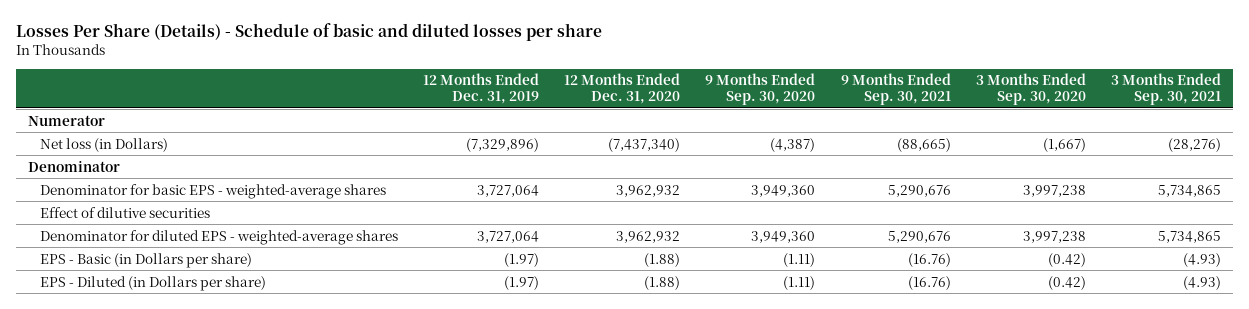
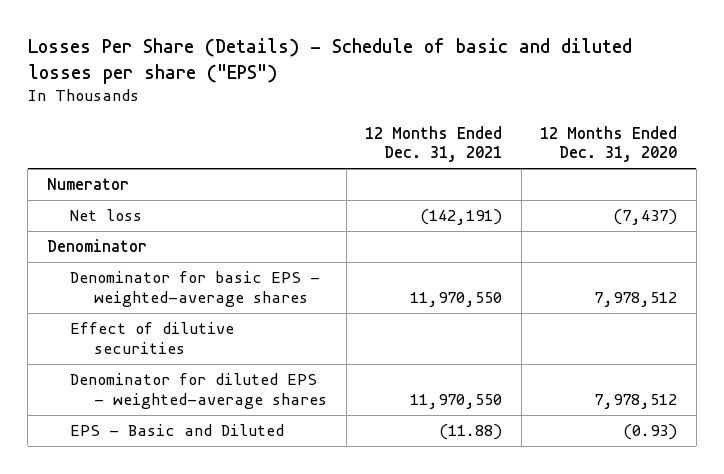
- Losses Per Share (Details) - Schedule of basic and diluted losses per share
+ Losses Per Share (Details) - Schedule of basic and diluted losses per share ("EPS")
- | 12 Months Ended Dec. 31, 2019 | 12 Months Ended Dec. 31, 2020 | 9 Months Ended Sep. 30, 2020 | 9 Months Ended Sep. 30, 2021 | 3 Months Ended Sep. 30, 2020 | 3 Months Ended Sep. 30, 2021
+ | 12 Months Ended Dec. 31, 2021 | 12 Months Ended Dec. 31, 2020
- Net loss (in Dollars) | (7,329,896) | (7,437,340) | (4,387) | (88,665) | (1,667) | (28,276)
+ Net loss | (142,191) | (7,437)
- Denominator for basic EPS - weighted-average shares | 3,727,064 | 3,962,932 | 3,949,360 | 5,290,676 | 3,997,238 | 5,734,865
+ Denominator for basic EPS - weighted-average shares | 11,970,550 | 7,978,512
- Denominator for diluted EPS - weighted-average shares | 3,727,064 | 3,962,932 | 3,949,360 | 5,290,676 | 3,997,238 | 5,734,865
- EPS - Basic (in Dollars per share) | (1.97) | (1.88) | (1.11) | (16.76) | (0.42) | (4.93)
- EPS - Diluted (in Dollars per share) | (1.97) | (1.88) | (1.11) | (16.76) | (0.42) | (4.93)
+ Denominator for diluted EPS - weighted-average shares | 11,970,550 | 7,978,512
+ EPS - Basic and Diluted | (11.88) | (0.93)

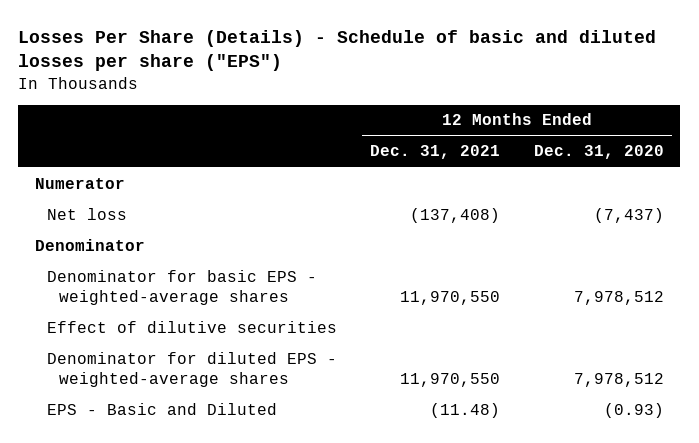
- Net loss | (142,191) | (7,437)
+ Net loss | (137,408) | (7,437)
- EPS - Basic and Diluted | (11.88) | (0.93)
+ EPS - Basic and Diluted | (11.48) | (0.93)

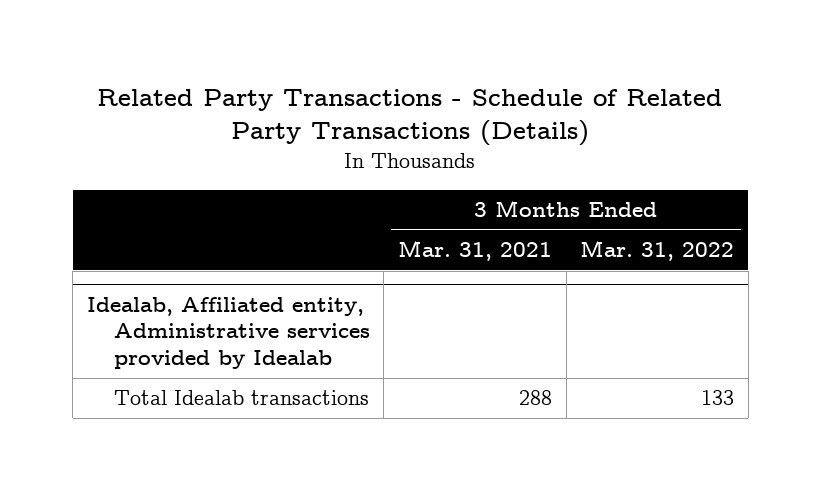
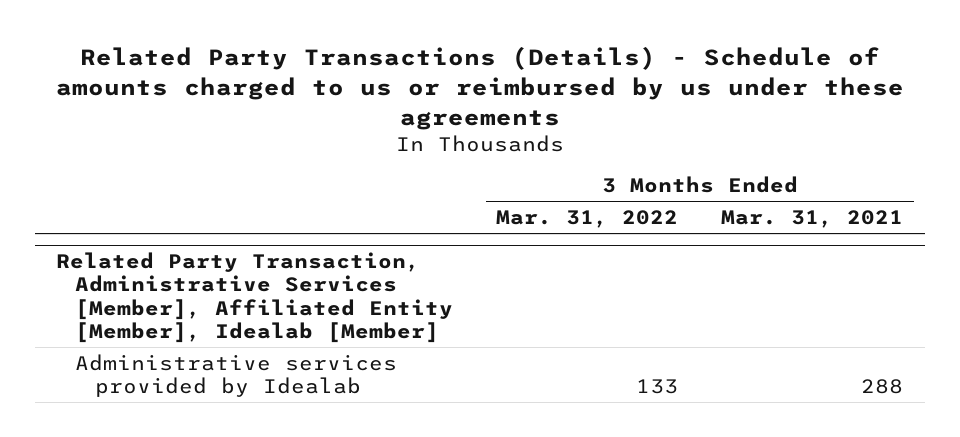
- Related Party Transactions - Schedule of Related Party Transactions (Details)
+ Related Party Transactions (Details) - Schedule of amounts charged to us or reimbursed by us under these agreements
- | 3 Months Ended Mar. 31, 2021 | 3 Months Ended Mar. 31, 2022
+ | 3 Months Ended Mar. 31, 2022 | 3 Months Ended Mar. 31, 2021
- Idealab, Affiliated entity, Administrative services provided by Idealab
- Total Idealab transactions | 288 | 133
+ Related Party Transaction, Administrative Services [Member], Affiliated Entity [Member], Idealab [Member]
+ Administrative services provided by Idealab | 133 | 288

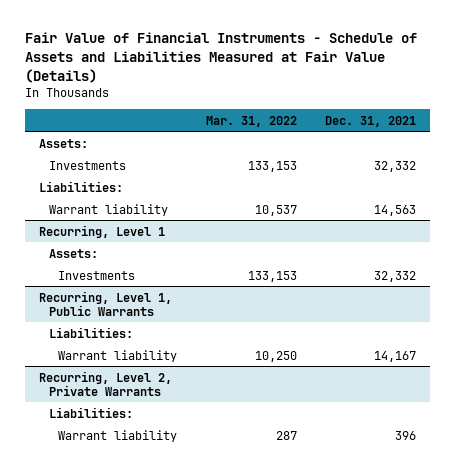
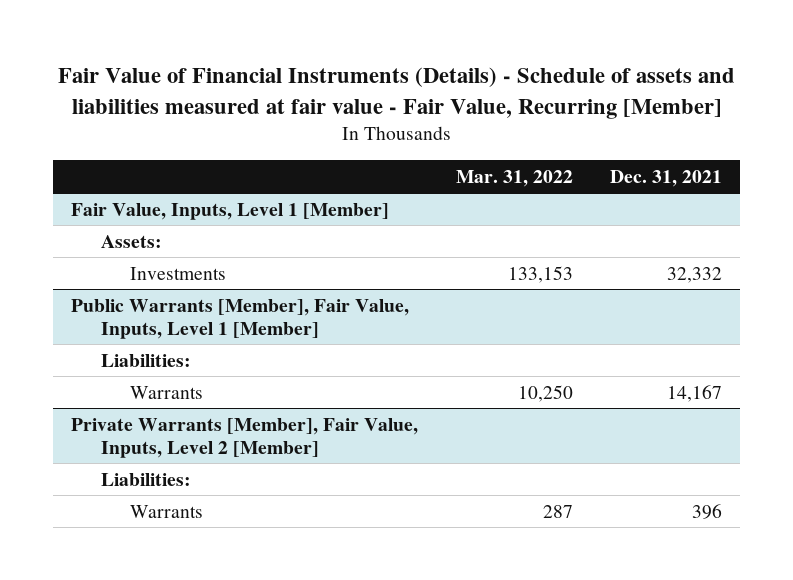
- Fair Value of Financial Instruments - Schedule of Assets and Liabilities Measured at Fair Value (Details)
+ Fair Value of Financial Instruments (Details) - Schedule of assets and liabilities measured at fair value - Fair Value, Recurring [Member]
- Assets:
- Investments | 133,153 | 32,332
- Liabilities:
- Warrant liability | 10,537 | 14,563
- Recurring, Level 1
+ Fair Value, Inputs, Level 1 [Member]
- Recurring, Level 1, Public Warrants
+ Public Warrants [Member], Fair Value, Inputs, Level 1 [Member]
- Warrant liability | 10,250 | 14,167
- Recurring, Level 2, Private Warrants
+ Warrants | 10,250 | 14,167
+ Private Warrants [Member], Fair Value, Inputs, Level 2 [Member]
- Warrant liability | 287 | 396
+ Warrants | 287 | 396

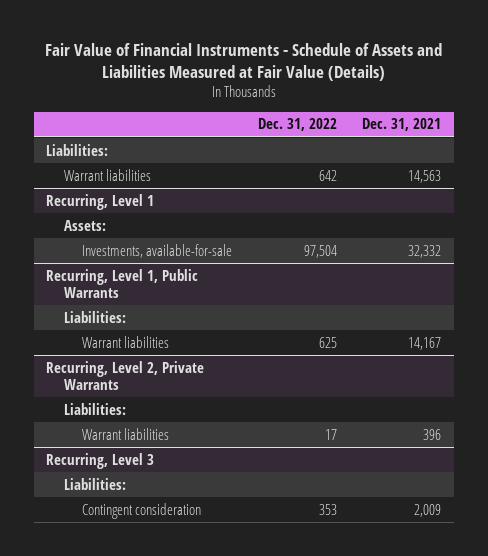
- Fair Value of Financial Instruments (Details) - Schedule of assets and liabilities measured at fair value - Fair Value, Recurring [Member]
+ Fair Value of Financial Instruments - Schedule of Assets and Liabilities Measured at Fair Value (Details)
- | Mar. 31, 2022 | Dec. 31, 2021
+ | Dec. 31, 2022 | Dec. 31, 2021
- Fair Value, Inputs, Level 1 [Member]
+ Liabilities:
+ Warrant liabilities | 642 | 14,563
+ Recurring, Level 1
- Investments | 133,153 | 32,332
- Public Warrants [Member], Fair Value, Inputs, Level 1 [Member]
+ Investments, available-for-sale | 97,504 | 32,332
+ Recurring, Level 1, Public Warrants
- Warrants | 10,250 | 14,167
- Private Warrants [Member], Fair Value, Inputs, Level 2 [Member]
+ Warrant liabilities | 625 | 14,167
+ Recurring, Level 2, Private Warrants
- Warrants | 287 | 396
+ Warrant liabilities | 17 | 396
+ Recurring, Level 3
+ Liabilities:
+ Contingent consideration | 353 | 2,009

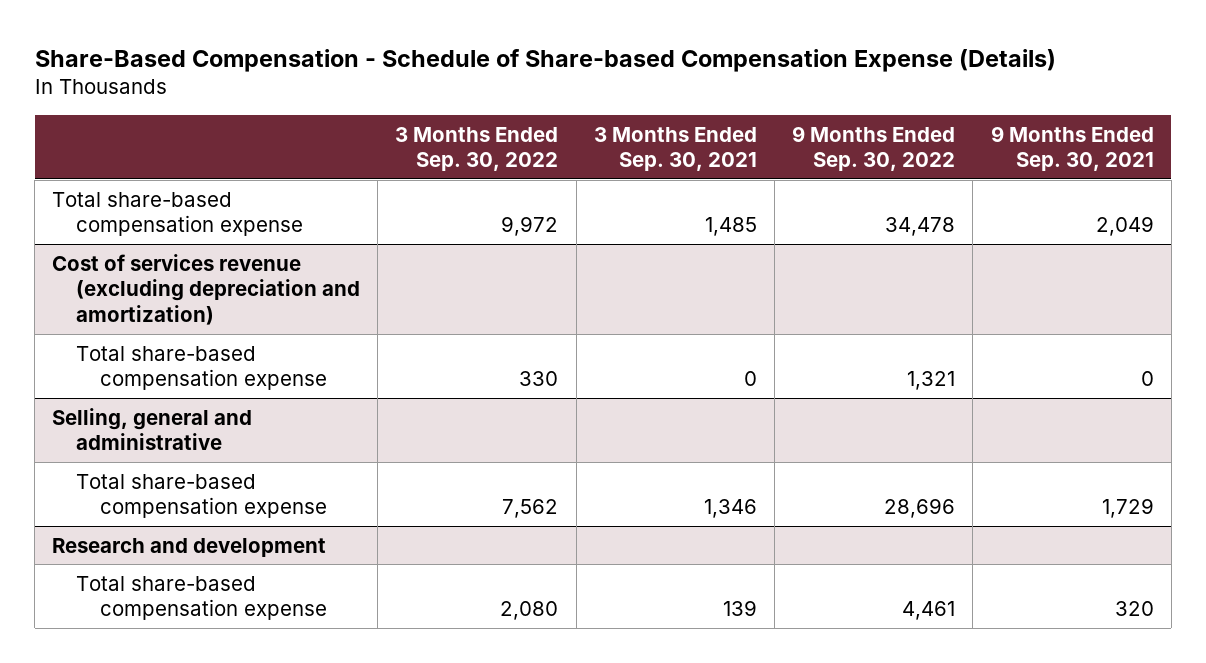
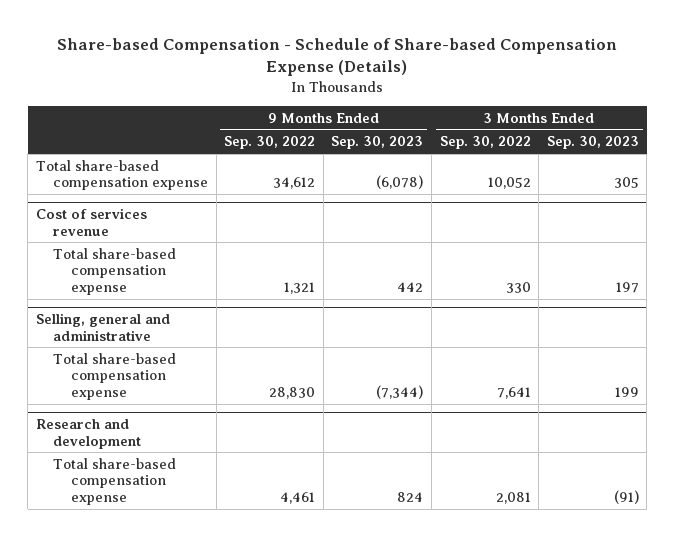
- Share-Based Compensation - Schedule of Share-based Compensation Expense (Details)
+ Share-based Compensation - Schedule of Share-based Compensation Expense (Details)
- | 3 Months Ended Sep. 30, 2022 | 3 Months Ended Sep. 30, 2021 | 9 Months Ended Sep. 30, 2022 | 9 Months Ended Sep. 30, 2021
+ | 9 Months Ended Sep. 30, 2022 | 9 Months Ended Sep. 30, 2023 | 3 Months Ended Sep. 30, 2022 | 3 Months Ended Sep. 30, 2023
- Total share-based compensation expense | 9,972 | 1,485 | 34,478 | 2,049
- Cost of services revenue (excluding depreciation and amortization)
+ Total share-based compensation expense | 34,612 | (6,078) | 10,052 | 305
+ Cost of services revenue
@ Selling, general and administrative
- Total share-based compensation expense | 7,562 | 1,346 | 28,696 | 1,729
+ Total share-based compensation expense | 28,830 | (7,344) | 7,641 | 199
@ Research and development
- Total share-based compensation expense | 2,080 | 139 | 4,461 | 320
+ Total share-based compensation expense | 4,461 | 824 | 2,081 | (91)

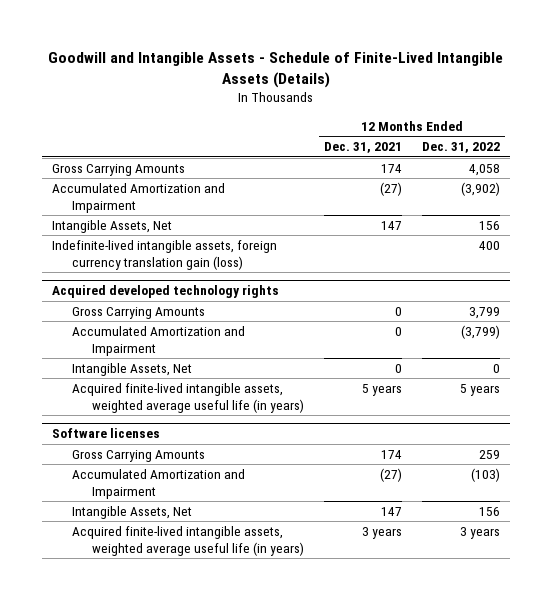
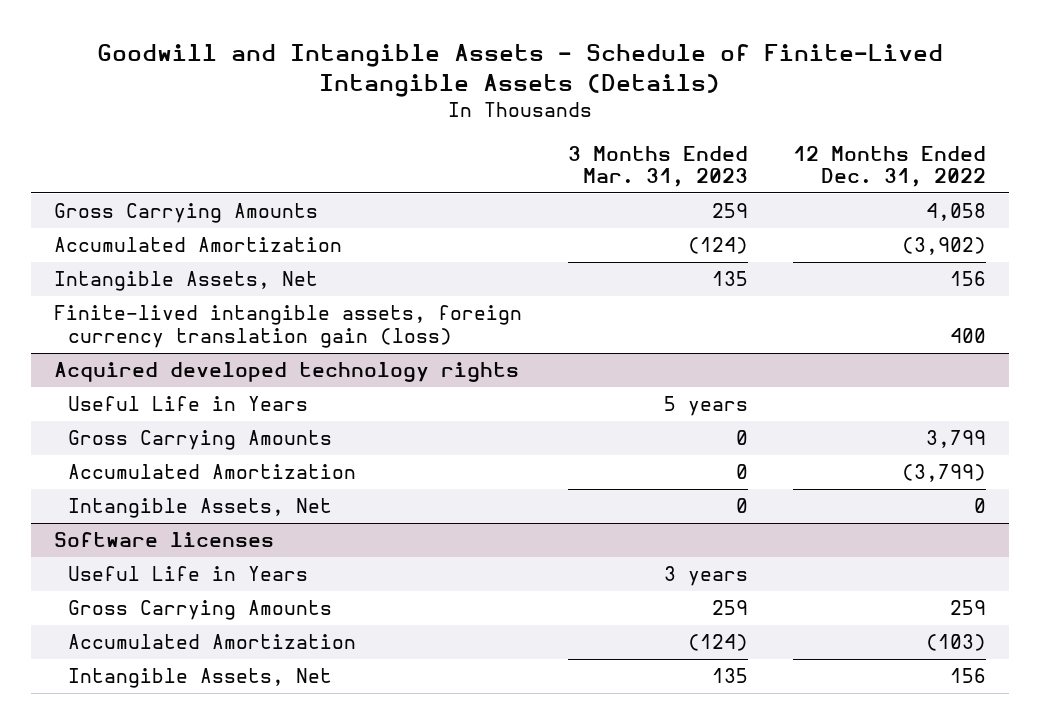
- | 12 Months Ended Dec. 31, 2021 | 12 Months Ended Dec. 31, 2022
+ | 3 Months Ended Mar. 31, 2023 | 12 Months Ended Dec. 31, 2022
- Accumulated Amortization and Impairment | (27) | (3,902)
+ Accumulated Amortization | (124) | (3,902)
- Indefinite-lived intangible assets, foreign currency translation gain (loss) | | 400
+ Finite-lived intangible assets, foreign currency translation gain (loss) | | 400
@ Acquired developed technology rights
+ Useful Life in Years | 5 years |
- Accumulated Amortization and Impairment | 0 | (3,799)
+ Accumulated Amortization | 0 | (3,799)
- Acquired finite-lived intangible assets, weighted average useful life (in years) | 5 years | 5 years
@ Software licenses
+ Useful Life in Years | 3 years |
- Accumulated Amortization and Impairment | (27) | (103)
+ Accumulated Amortization | (124) | (103)
- Acquired finite-lived intangible assets, weighted average useful life (in years) | 3 years | 3 years

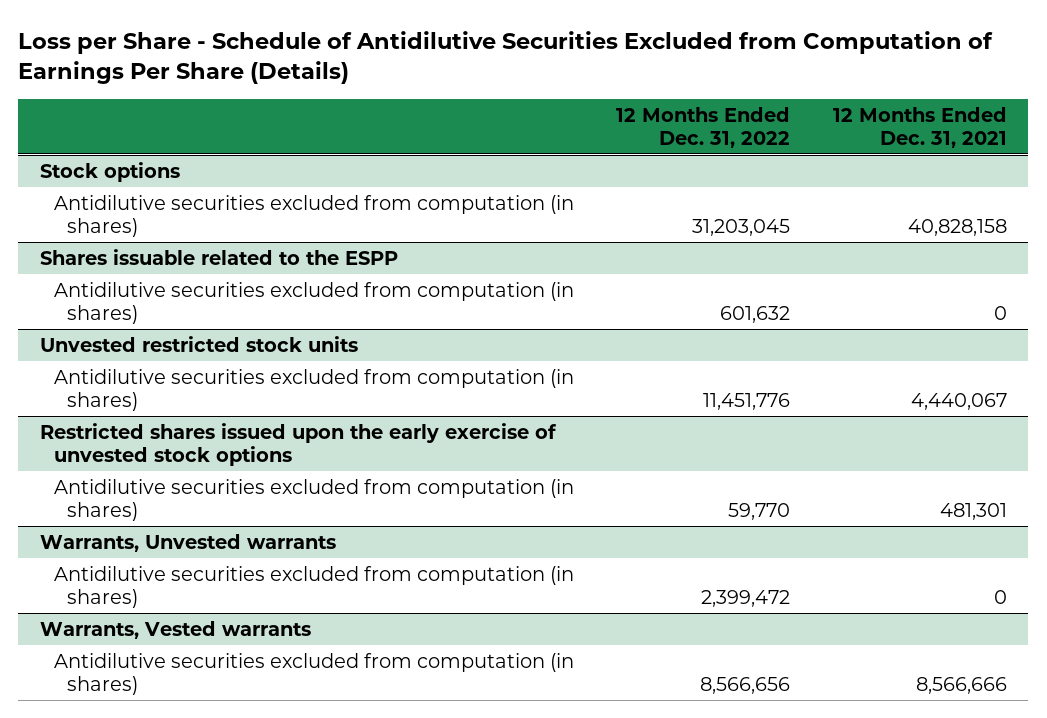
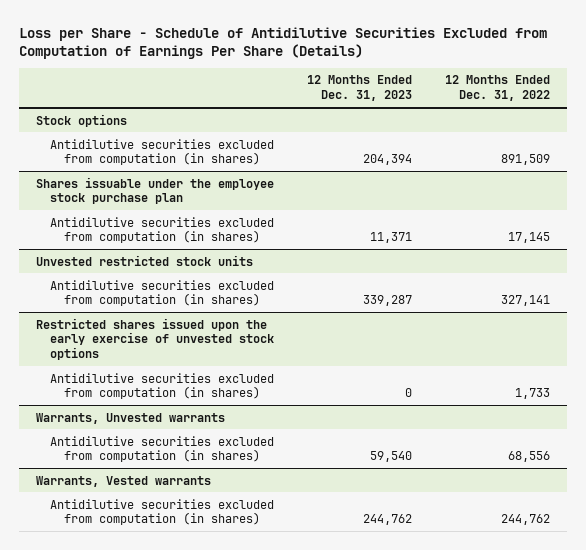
- | 12 Months Ended Dec. 31, 2022 | 12 Months Ended Dec. 31, 2021
+ | 12 Months Ended Dec. 31, 2023 | 12 Months Ended Dec. 31, 2022
@ Stock options
- Antidilutive securities excluded from computation (in shares) | 31,203,045 | 40,828,158
- Shares issuable related to the ESPP
- Antidilutive securities excluded from computation (in shares) | 601,632 | 0
@ Stock options
+ Antidilutive securities excluded from computation (in shares) | 204,394 | 891,509
+ Shares issuable under the employee stock purchase plan
+ Antidilutive securities excluded from computation (in shares) | 11,371 | 17,145
@ Unvested restricted stock units
- Antidilutive securities excluded from computation (in shares) | 11,451,776 | 4,440,067
+ Antidilutive securities excluded from computation (in shares) | 339,287 | 327,141
@ Restricted shares issued upon the early exercise of unvested stock options
- Antidilutive securities excluded from computation (in shares) | 59,770 | 481,301
+ Antidilutive securities excluded from computation (in shares) | 0 | 1,733
@ Warrants, Unvested warrants
- Antidilutive securities excluded from computation (in shares) | 2,399,472 | 0
+ Antidilutive securities excluded from computation (in shares) | 59,540 | 68,556
@ Warrants, Vested warrants
- Antidilutive securities excluded from computation (in shares) | 8,566,656 | 8,566,666
+ Antidilutive securities excluded from computation (in shares) | 244,762 | 244,762

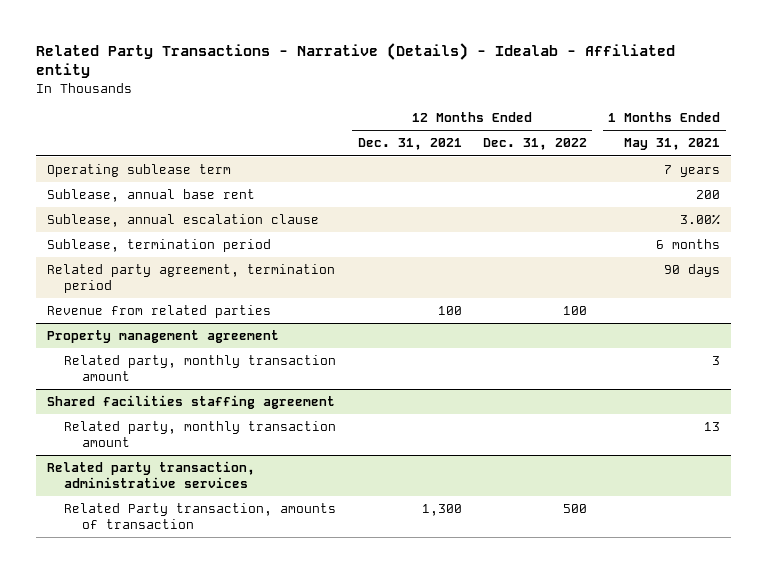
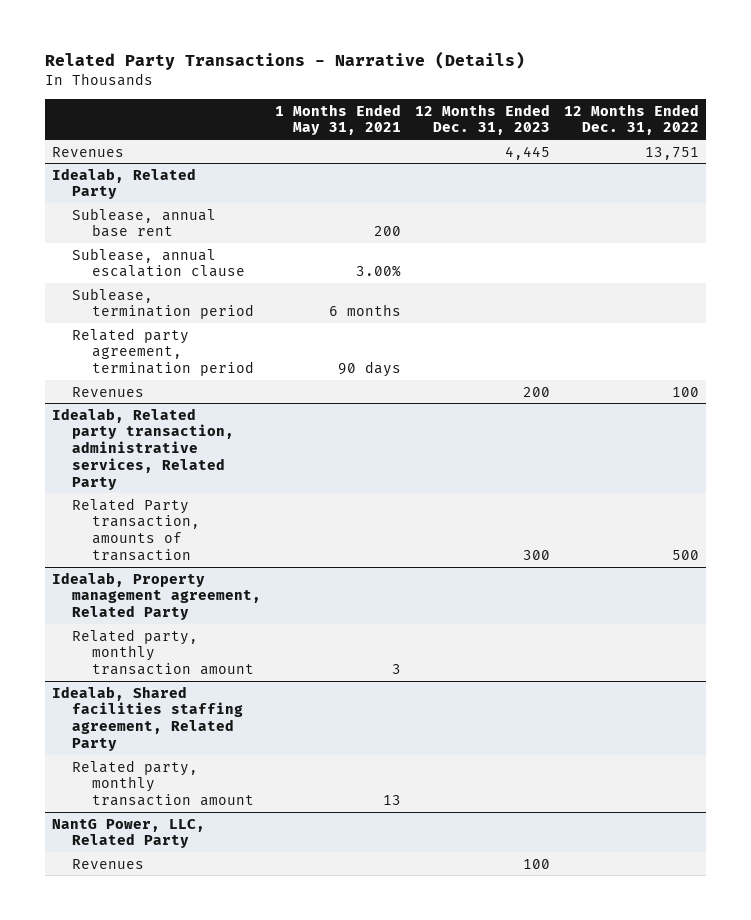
- Related Party Transactions - Narrative (Details) - Idealab - Affiliated entity
+ Related Party Transactions - Narrative (Details)
- | 12 Months Ended Dec. 31, 2021 | 12 Months Ended Dec. 31, 2022 | 1 Months Ended May 31, 2021
+ | 1 Months Ended May 31, 2021 | 12 Months Ended Dec. 31, 2023 | 12 Months Ended Dec. 31, 2022
- Operating sublease term | | | 7 years
+ Revenues | | 4,445 | 13,751
+ Idealab, Related Party
- Revenue from related parties | 100 | 100 |
- Property management agreement
+ Revenues | | 200 | 100
+ Idealab, Related party transaction, administrative services, Related Party
+ Related Party transaction, amounts of transaction | | 300 | 500
+ Idealab, Property management agreement, Related Party
- Shared facilities staffing agreement
+ Idealab, Shared facilities staffing agreement, Related Party
- Related party transaction, administrative services
- Related Party transaction, amounts of transaction | 1,300 | 500 |
+ NantG Power, LLC, Related Party
+ Revenues | | 100 |

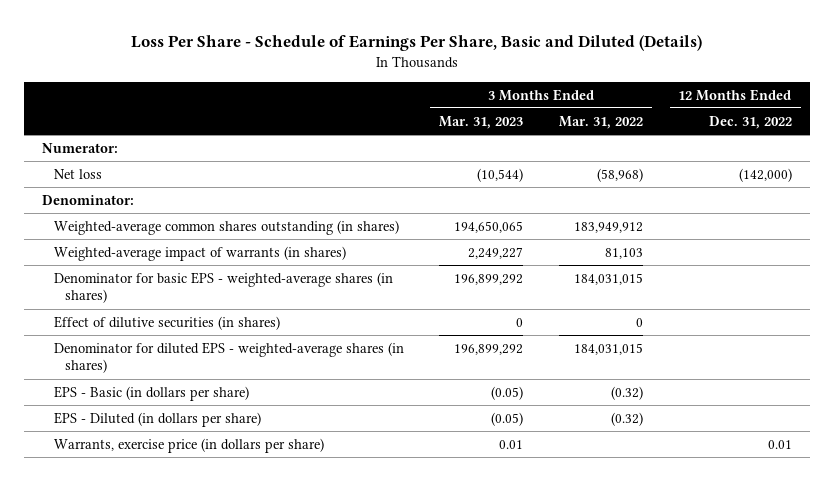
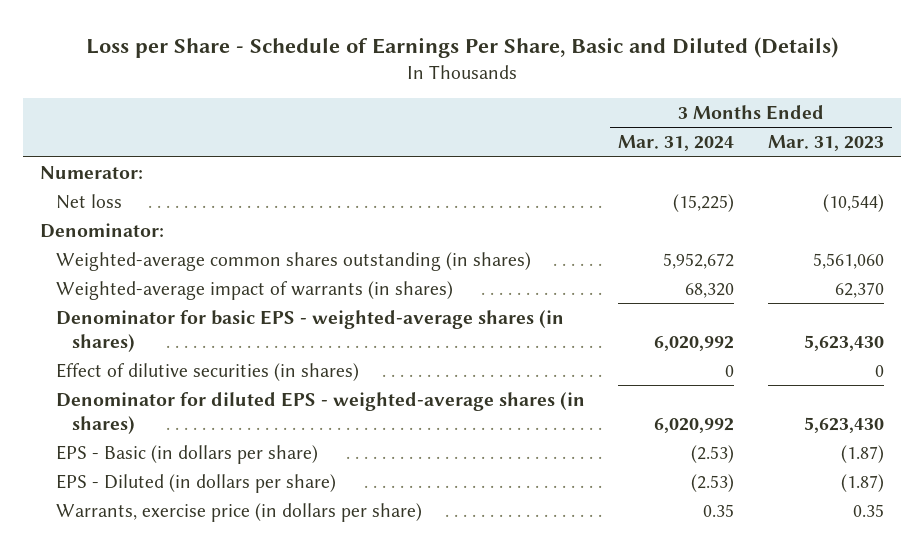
- Loss Per Share - Schedule of Earnings Per Share, Basic and Diluted (Details)
+ Loss per Share - Schedule of Earnings Per Share, Basic and Diluted (Details)
- | 3 Months Ended Mar. 31, 2023 | 3 Months Ended Mar. 31, 2022 | 12 Months Ended Dec. 31, 2022
+ | 3 Months Ended Mar. 31, 2024 | 3 Months Ended Mar. 31, 2023
- Weighted-average common shares outstanding (in shares) | 194,650,065 | 183,949,912 |
- Weighted-average impact of warrants (in shares) | 2,249,227 | 81,103 |
- Denominator for basic EPS - weighted-average shares (in shares) | 196,899,292 | 184,031,015 |
+ Weighted-average common shares outstanding (in shares) | 5,952,672 | 5,561,060
+ Weighted-average impact of warrants (in shares) | 68,320 | 62,370
+ Denominator for basic EPS - weighted-average shares (in shares) | 6,020,992 | 5,623,430
- Denominator for diluted EPS - weighted-average shares (in shares) | 196,899,292 | 184,031,015 |
- EPS - Basic (in dollars per share) | (0.05) | (0.32) |
- EPS - Diluted (in dollars per share) | (0.05) | (0.32) |
- Warrants, exercise price (in dollars per share) | 0.01 | | 0.01
+ Denominator for diluted EPS - weighted-average shares (in shares) | 6,020,992 | 5,623,430
+ EPS - Basic (in dollars per share) | (2.53) | (1.87)
+ EPS - Diluted (in dollars per share) | (2.53) | (1.87)
+ Warrants, exercise price (in dollars per share) | 0.35 | 0.35

